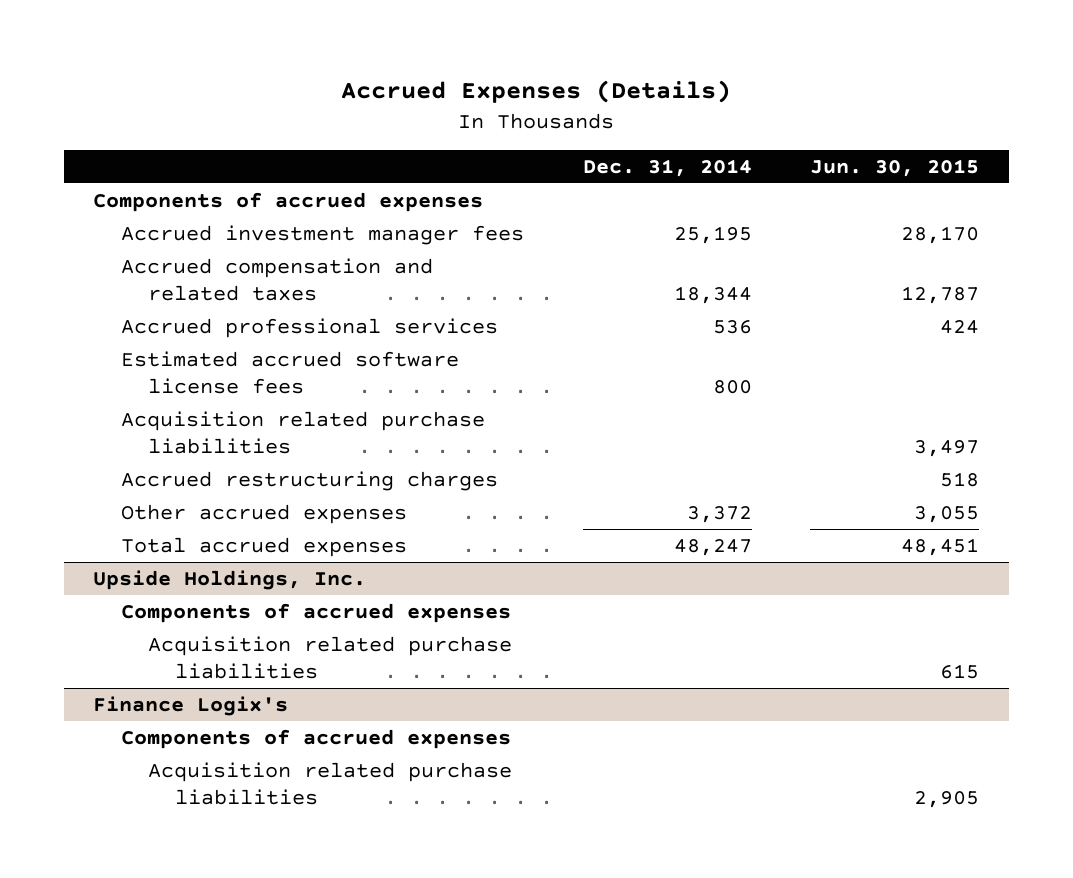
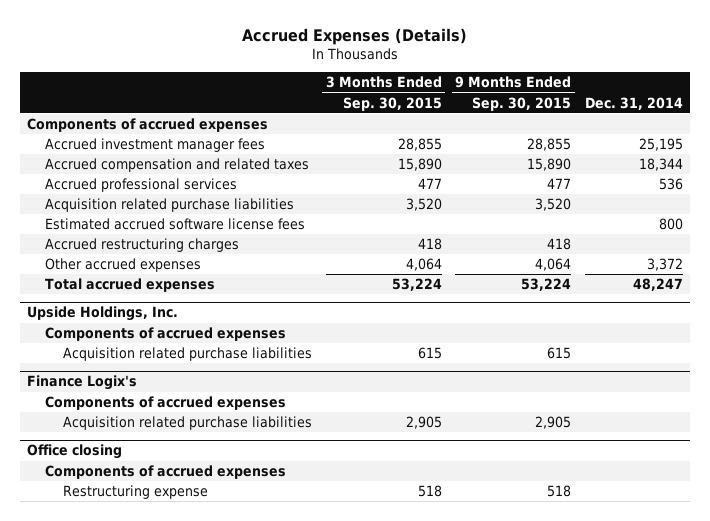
- | Dec. 31, 2014 | Jun. 30, 2015
+ | 3 Months Ended Sep. 30, 2015 | 9 Months Ended Sep. 30, 2015 | Dec. 31, 2014
moved down: Estimated accrued software license fees | | | 800
+ Office closing
+ Components of accrued expenses
+ Restructuring expense | 518 | 518 |

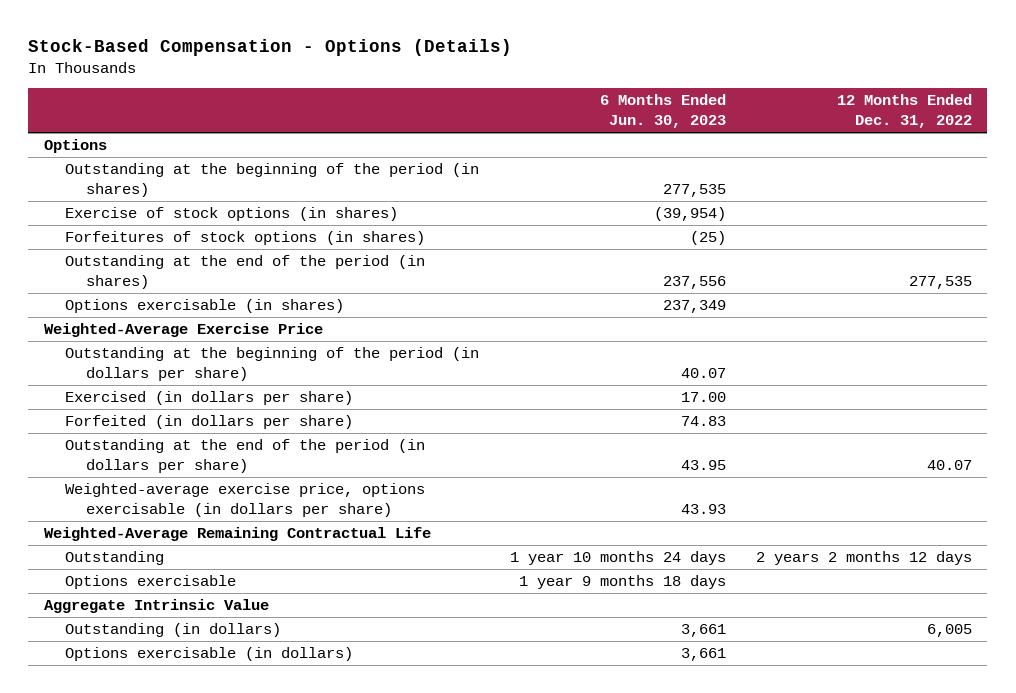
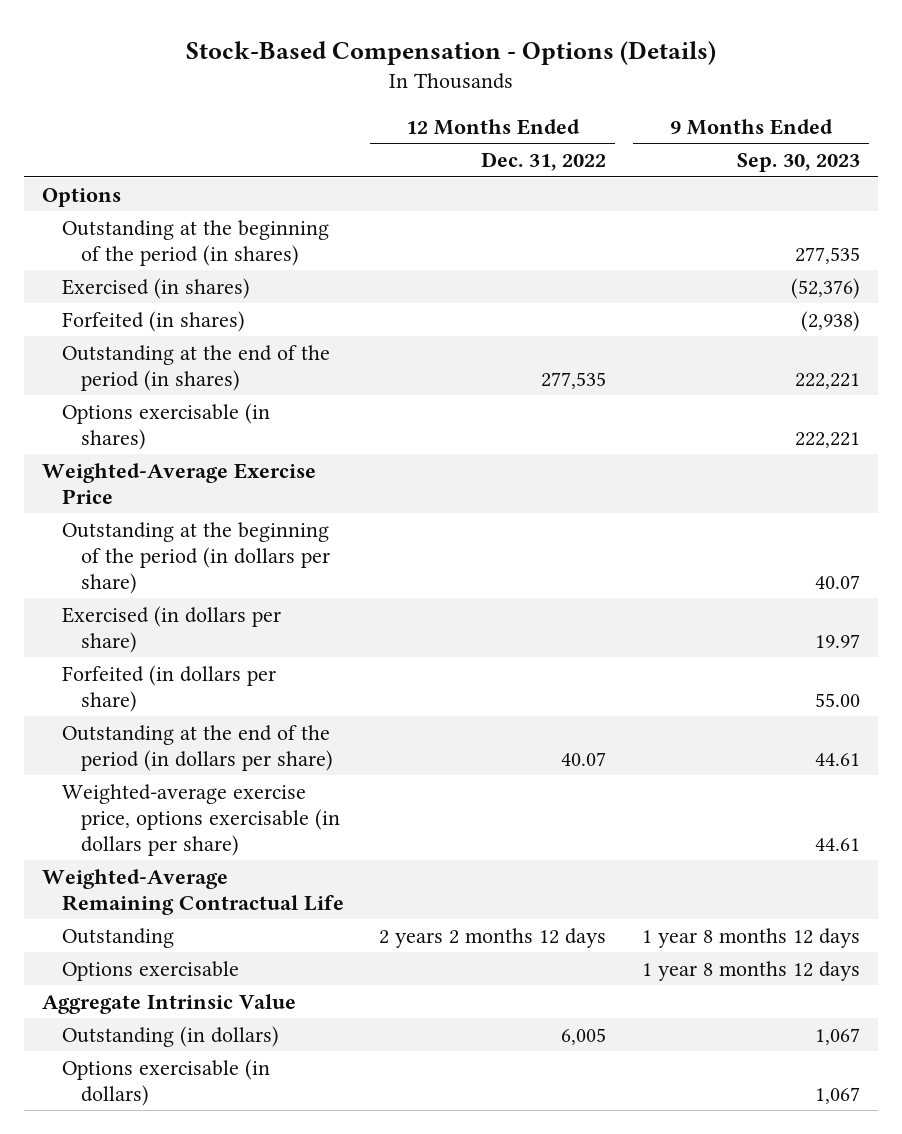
- | 6 Months Ended Jun. 30, 2023 | 12 Months Ended Dec. 31, 2022
+ | 12 Months Ended Dec. 31, 2022 | 9 Months Ended Sep. 30, 2023
- Exercise of stock options (in shares) | (39,954) |
- Forfeitures of stock options (in shares) | (25) |
+ Exercised (in shares) | | (52,376)
+ Forfeited (in shares) | | (2,938)

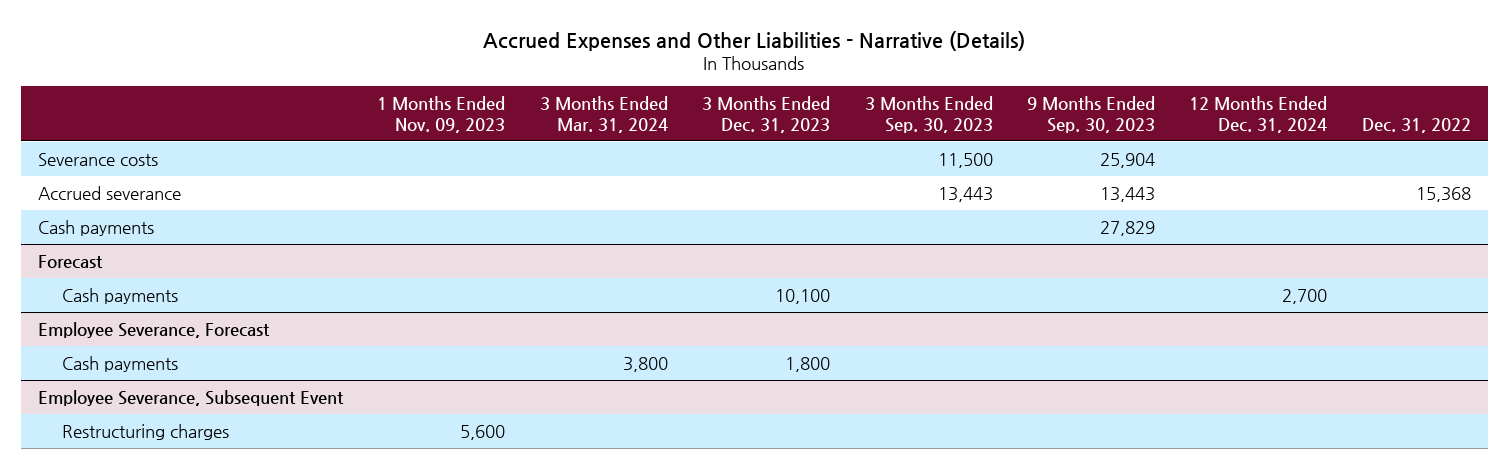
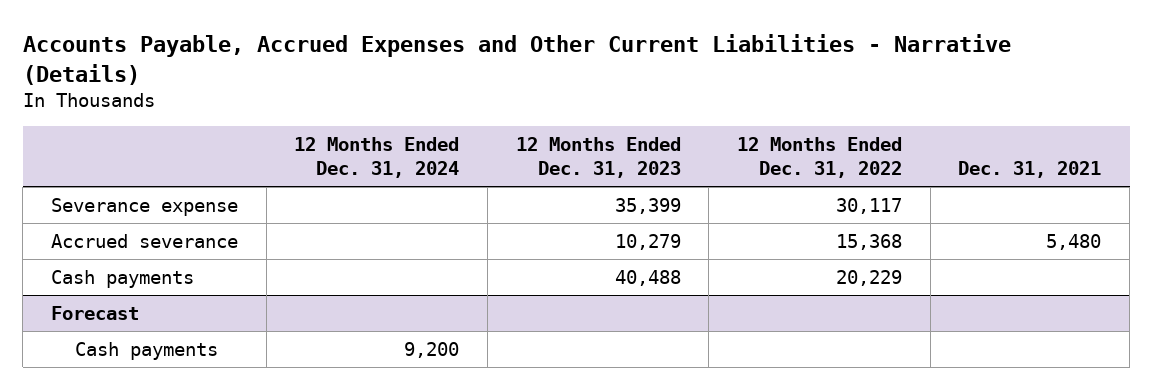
- Accrued Expenses and Other Liabilities - Narrative (Details)
+ Accounts Payable, Accrued Expenses and Other Current Liabilities - Narrative (Details)
- | 1 Months Ended Nov. 09, 2023 | 3 Months Ended Mar. 31, 2024 | 3 Months Ended Dec. 31, 2023 | 3 Months Ended Sep. 30, 2023 | 9 Months Ended Sep. 30, 2023 | 12 Months Ended Dec. 31, 2024 | Dec. 31, 2022
+ | 12 Months Ended Dec. 31, 2024 | 12 Months Ended Dec. 31, 2023 | 12 Months Ended Dec. 31, 2022 | Dec. 31, 2021
- Severance costs | | | | 11,500 | 25,904 | |
+ Severance expense | | 35,399 | 30,117 |
@ Forecast
- Cash payments | | | 10,100 | | | 2,700 |
- Employee Severance, Forecast
- Cash payments | | 3,800 | 1,800 | | | |
- Employee Severance, Subsequent Event
- Restructuring charges | 5,600 | | | | | |
@ Forecast
+ Cash payments | 9,200 | | |

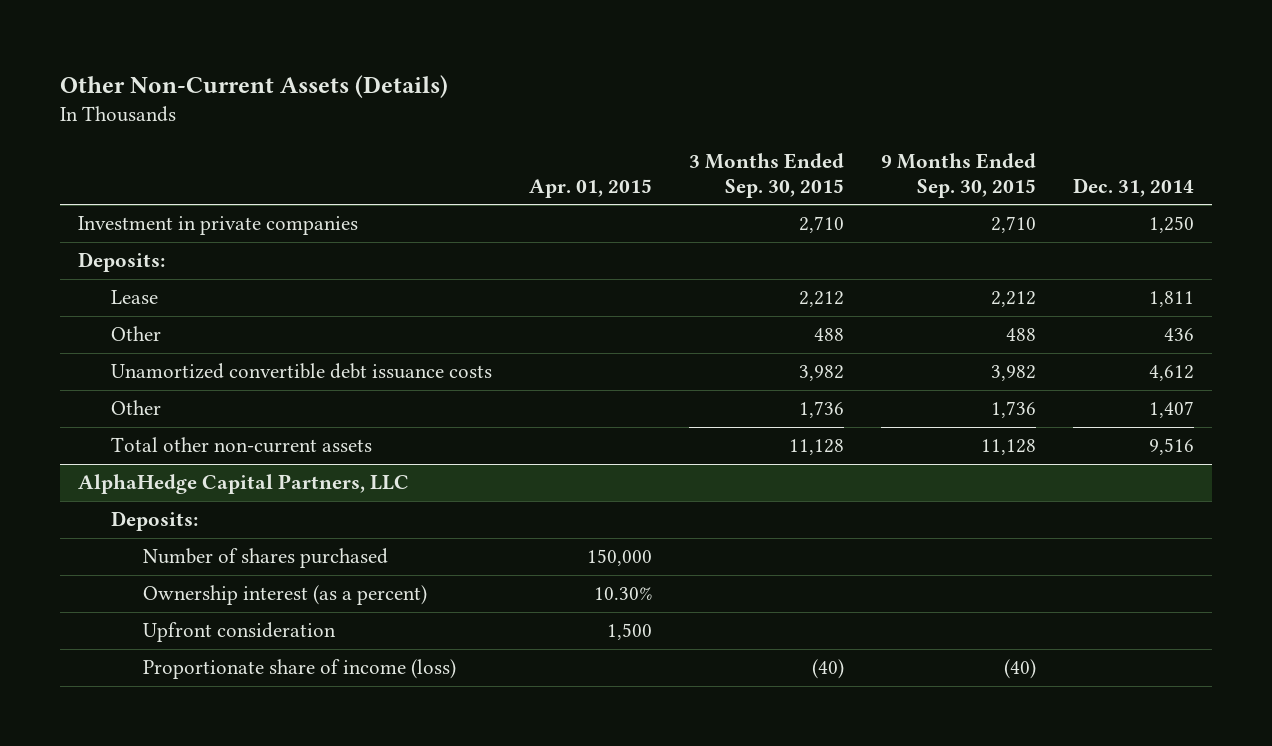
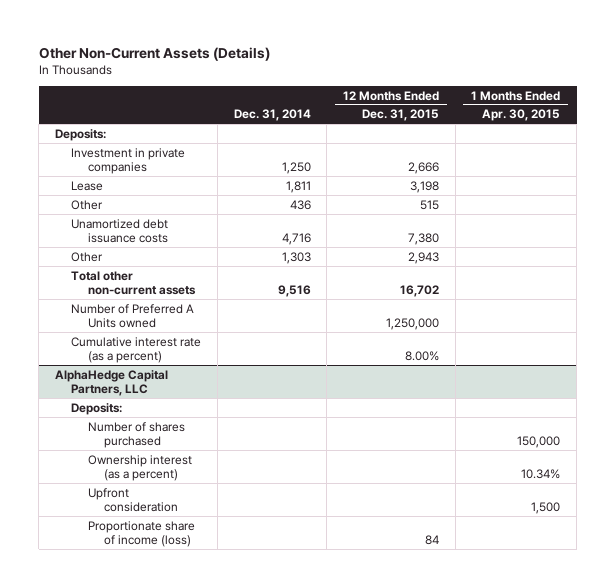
- | Apr. 01, 2015 | 3 Months Ended Sep. 30, 2015 | 9 Months Ended Sep. 30, 2015 | Dec. 31, 2014
+ | Dec. 31, 2014 | 12 Months Ended Dec. 31, 2015 | 1 Months Ended Apr. 30, 2015
moved down: Investment in private companies | 1,250 | 2,666 |
- Unamortized convertible debt issuance costs | | 3,982 | 3,982 | 4,612
- Other | | 1,736 | 1,736 | 1,407
+ Unamortized debt issuance costs | 4,716 | 7,380 |
+ Other | 1,303 | 2,943 |
+ Number of Preferred A Units owned | | 1,250,000 |
+ Cumulative interest rate (as a percent) | | 8.00% |

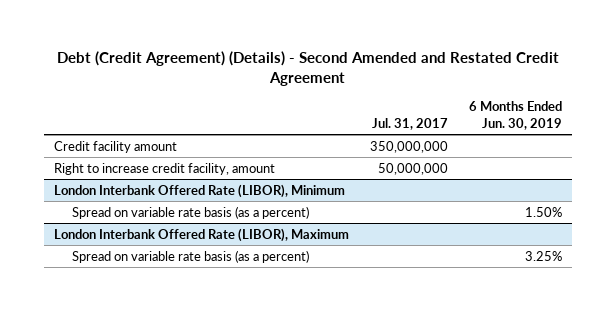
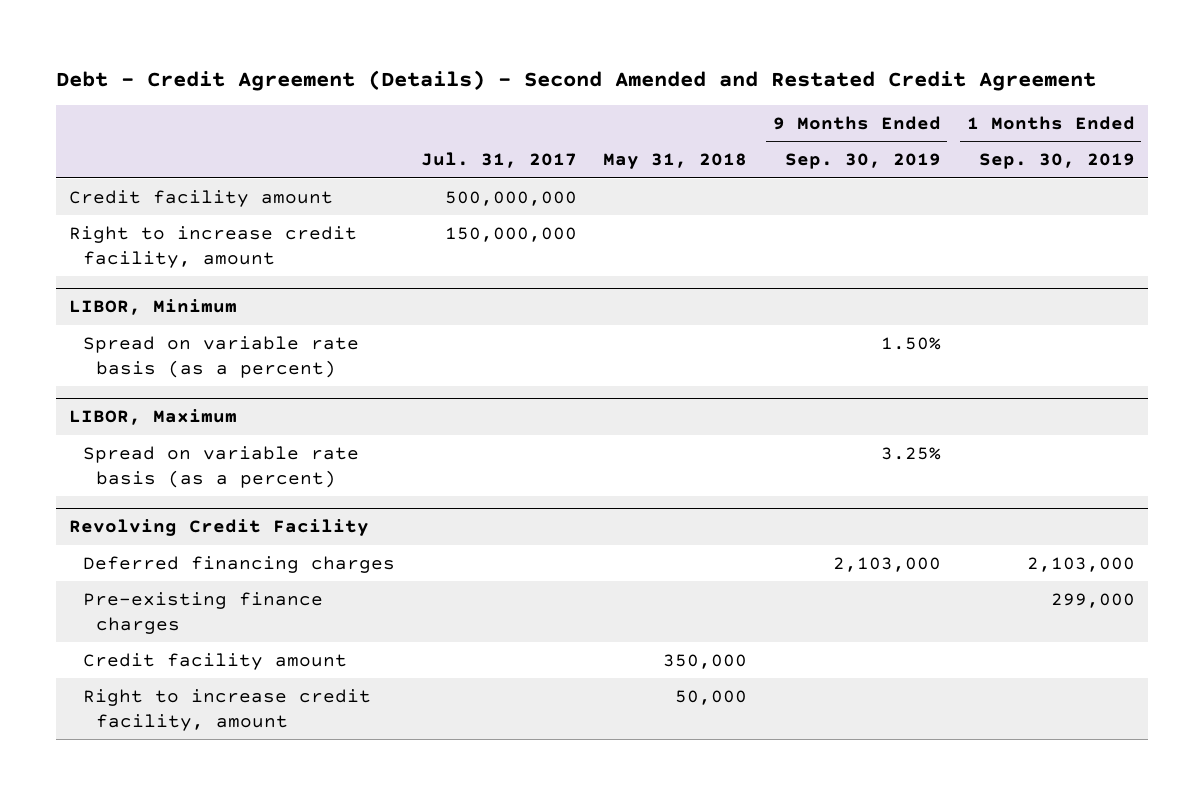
- Debt (Credit Agreement) (Details) - Second Amended and Restated Credit Agreement
+ Debt - Credit Agreement (Details) - Second Amended and Restated Credit Agreement
- | Jul. 31, 2017 | 6 Months Ended Jun. 30, 2019
+ | Jul. 31, 2017 | May 31, 2018 | 9 Months Ended Sep. 30, 2019 | 1 Months Ended Sep. 30, 2019
- Credit facility amount | 350,000,000 |
- Right to increase credit facility, amount | 50,000,000 |
- London Interbank Offered Rate (LIBOR), Minimum
+ Credit facility amount | 500,000,000 | | |
+ Right to increase credit facility, amount | 150,000,000 | | |
+ LIBOR, Minimum
- London Interbank Offered Rate (LIBOR), Maximum
+ LIBOR, Maximum
+ Revolving Credit Facility
+ Deferred financing charges | | | 2,103,000 | 2,103,000
+ Pre-existing finance charges | | | | 299,000
+ Credit facility amount | | 350,000 | |
+ Right to increase credit facility, amount | | 50,000 | |

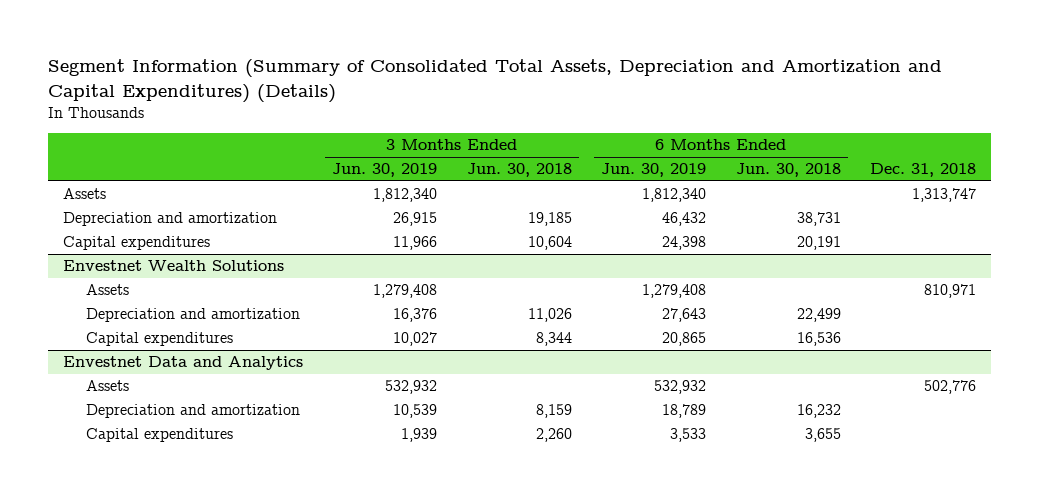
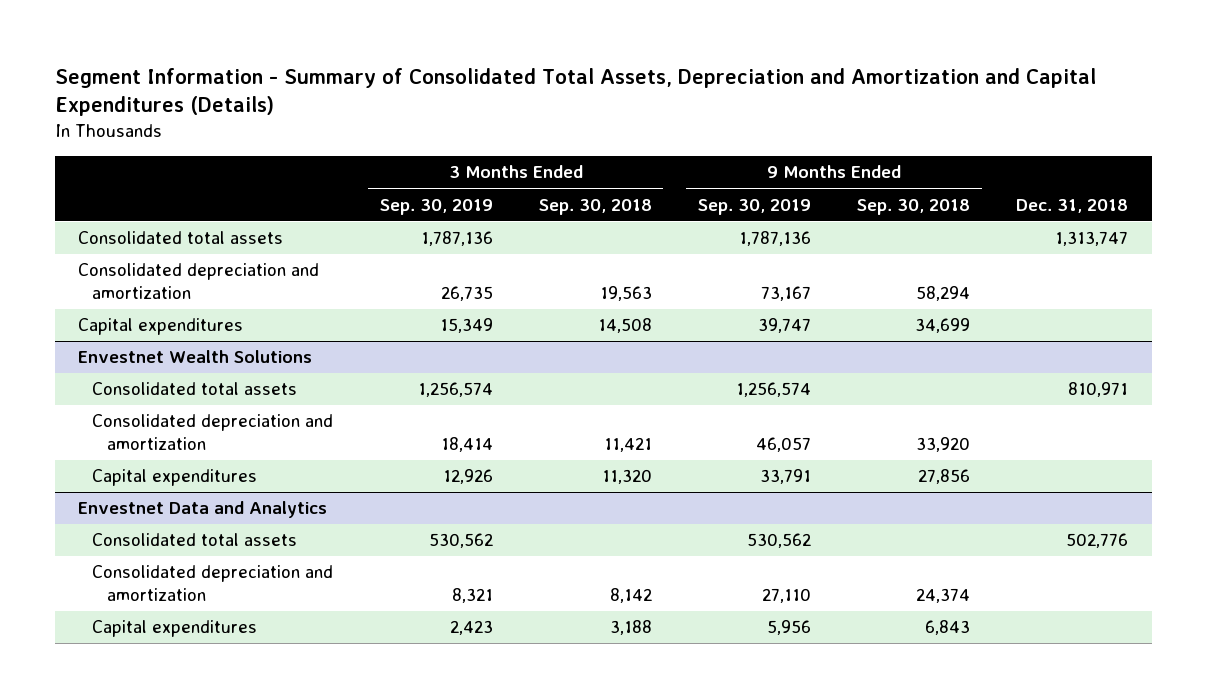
- Segment Information (Summary of Consolidated Total Assets, Depreciation and Amortization and Capital Expenditures) (Details)
+ Segment Information - Summary of Consolidated Total Assets, Depreciation and Amortization and Capital Expenditures (Details)
- | 3 Months Ended Jun. 30, 2019 | 3 Months Ended Jun. 30, 2018 | 6 Months Ended Jun. 30, 2019 | 6 Months Ended Jun. 30, 2018 | Dec. 31, 2018
+ | 3 Months Ended Sep. 30, 2019 | 3 Months Ended Sep. 30, 2018 | 9 Months Ended Sep. 30, 2019 | 9 Months Ended Sep. 30, 2018 | Dec. 31, 2018
- Assets | 1,812,340 | | 1,812,340 | | 1,313,747
- Depreciation and amortization | 26,915 | 19,185 | 46,432 | 38,731 |
+ Consolidated total assets | 1,787,136 | | 1,787,136 | | 1,313,747
+ Consolidated depreciation and amortization | 26,735 | 19,563 | 73,167 | 58,294 |
@ Envestnet Wealth Solutions
- Assets | 1,279,408 | | 1,279,408 | | 810,971
- Depreciation and amortization | 16,376 | 11,026 | 27,643 | 22,499 |
+ Consolidated total assets | 1,256,574 | | 1,256,574 | | 810,971
+ Consolidated depreciation and amortization | 18,414 | 11,421 | 46,057 | 33,920 |
@ Envestnet Data and Analytics
- Assets | 532,932 | | 532,932 | | 502,776
- Depreciation and amortization | 10,539 | 8,159 | 18,789 | 16,232 |
+ Consolidated total assets | 530,562 | | 530,562 | | 502,776
+ Consolidated depreciation and amortization | 8,321 | 8,142 | 27,110 | 24,374 |

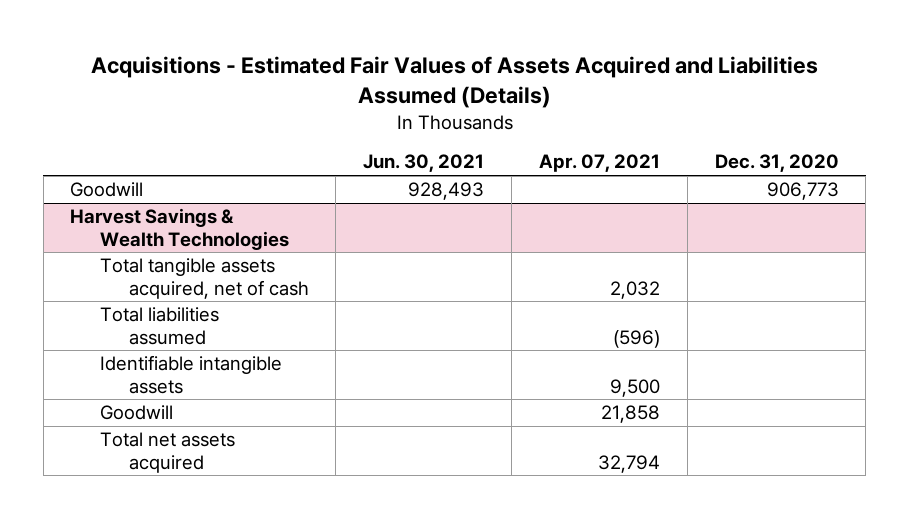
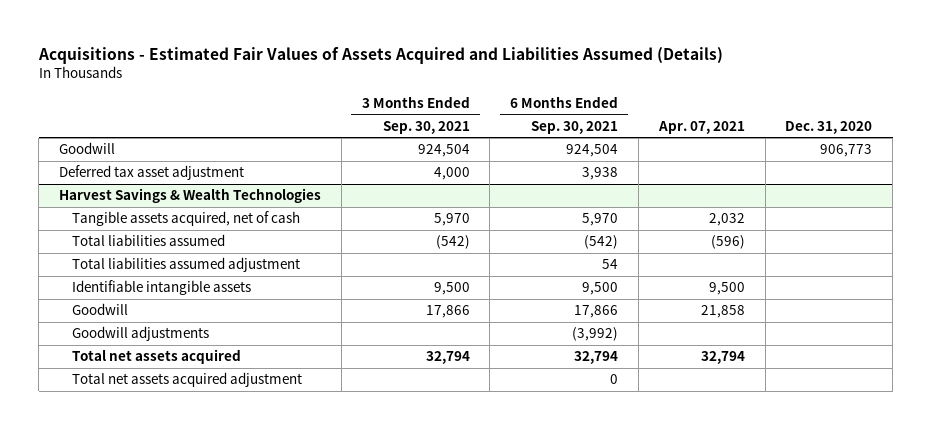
- | Jun. 30, 2021 | Apr. 07, 2021 | Dec. 31, 2020
+ | 3 Months Ended Sep. 30, 2021 | 6 Months Ended Sep. 30, 2021 | Apr. 07, 2021 | Dec. 31, 2020
+ Deferred tax asset adjustment | 4,000 | 3,938 | |
@ Harvest Savings & Wealth Technologies
- Total tangible assets acquired, net of cash | | 2,032 |
+ Tangible assets acquired, net of cash | 5,970 | 5,970 | 2,032 |
+ Total liabilities assumed adjustment | | 54 | |
+ Goodwill adjustments | | (3,992) | |
+ Total net assets acquired adjustment | | 0 | |

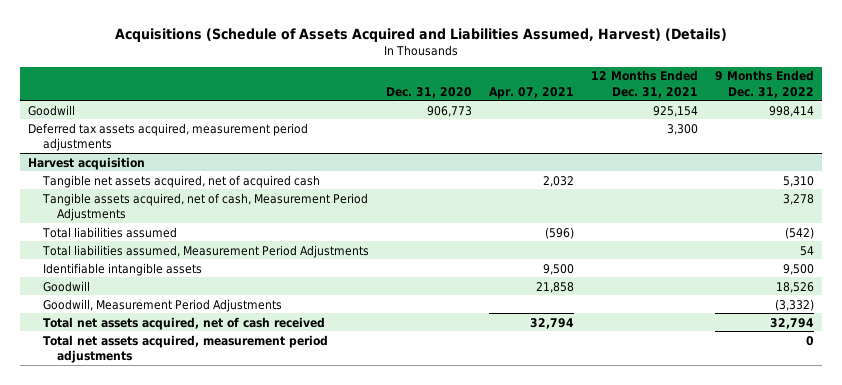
- Acquisitions - Estimated Fair Values of Assets Acquired and Liabilities Assumed (Details)
+ Acquisitions (Schedule of Assets Acquired and Liabilities Assumed, Harvest) (Details)
- | 3 Months Ended Sep. 30, 2021 | 6 Months Ended Sep. 30, 2021 | Apr. 07, 2021 | Dec. 31, 2020
+ | Dec. 31, 2020 | Apr. 07, 2021 | 12 Months Ended Dec. 31, 2021 | 9 Months Ended Dec. 31, 2022
- Deferred tax asset adjustment | 4,000 | 3,938 | |
- Harvest Savings & Wealth Technologies
- Tangible assets acquired, net of cash | 5,970 | 5,970 | 2,032 |
+ Deferred tax assets acquired, measurement period adjustments | | | 3,300 |
+ Harvest acquisition
+ Tangible net assets acquired, net of acquired cash | | 2,032 | | 5,310
+ Tangible assets acquired, net of cash, Measurement Period Adjustments | | | | 3,278
- Total liabilities assumed adjustment | | 54 | |
+ Total liabilities assumed, Measurement Period Adjustments | | | | 54
- Goodwill adjustments | | (3,992) | |
- Total net assets acquired | 32,794 | 32,794 | 32,794 |
- Total net assets acquired adjustment | | 0 | |
+ Goodwill, Measurement Period Adjustments | | | | (3,332)
+ Total net assets acquired, net of cash received | | 32,794 | | 32,794
+ Total net assets acquired, measurement period adjustments | | | | 0

